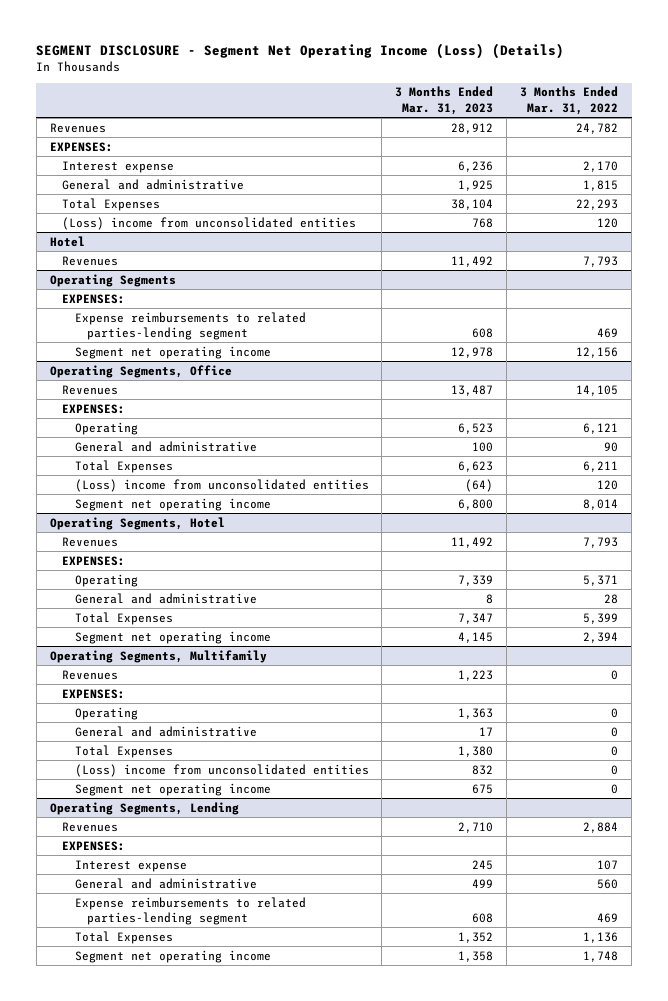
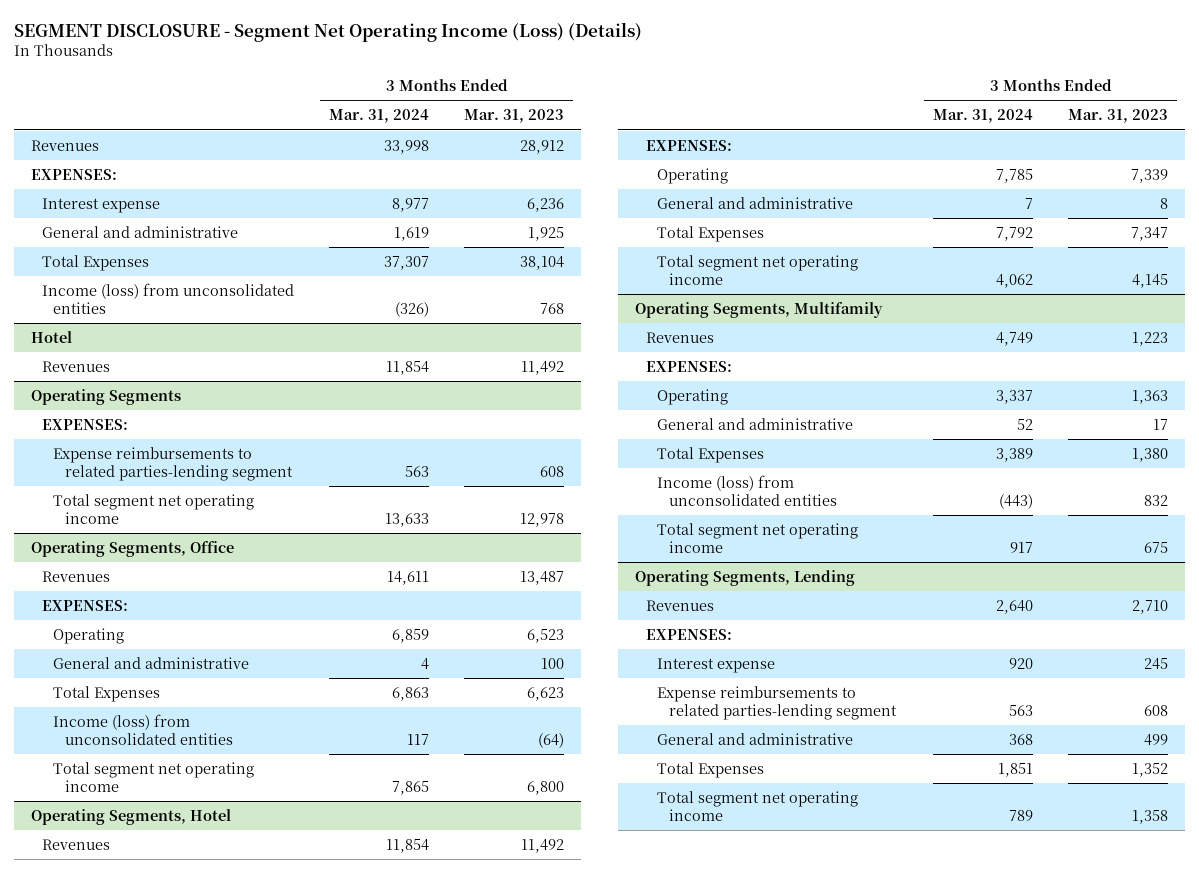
- | 3 Months Ended Mar. 31, 2023 | 3 Months Ended Mar. 31, 2022
+ | 3 Months Ended Mar. 31, 2024 | 3 Months Ended Mar. 31, 2023
- (Loss) income from unconsolidated entities | 768 | 120
+ Income (loss) from unconsolidated entities | (326) | 768
@ Operating Segments
- Segment net operating income | 12,978 | 12,156
+ Total segment net operating income | 13,633 | 12,978
@ Operating Segments, Office
- (Loss) income from unconsolidated entities | (64) | 120
- Segment net operating income | 6,800 | 8,014
+ Income (loss) from unconsolidated entities | 117 | (64)
+ Total segment net operating income | 7,865 | 6,800
@ Operating Segments, Hotel
- Segment net operating income | 4,145 | 2,394
+ Total segment net operating income | 4,062 | 4,145
@ Operating Segments, Multifamily
- (Loss) income from unconsolidated entities | 832 | 0
- Segment net operating income | 675 | 0
+ Income (loss) from unconsolidated entities | (443) | 832
+ Total segment net operating income | 917 | 675
@ Operating Segments, Lending
moved down: General and administrative | 368 | 499
- Segment net operating income | 1,358 | 1,748
+ Total segment net operating income | 789 | 1,358

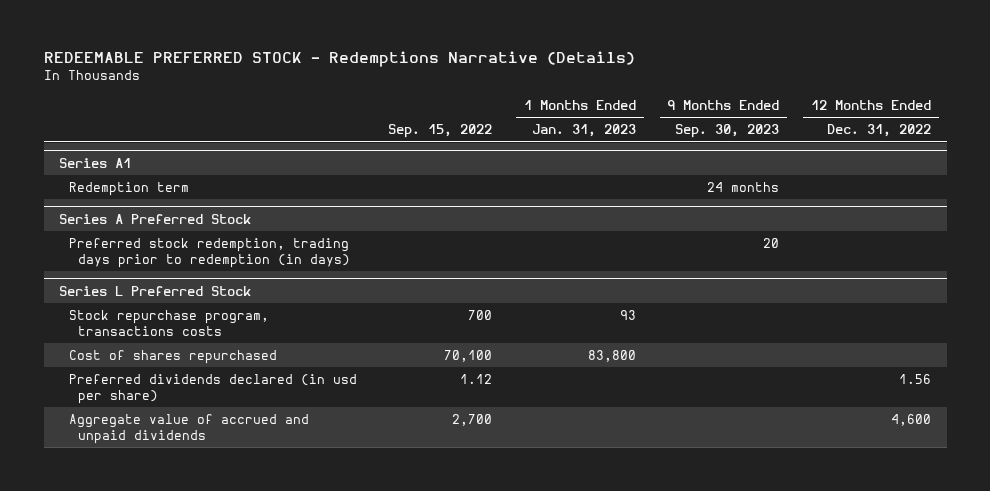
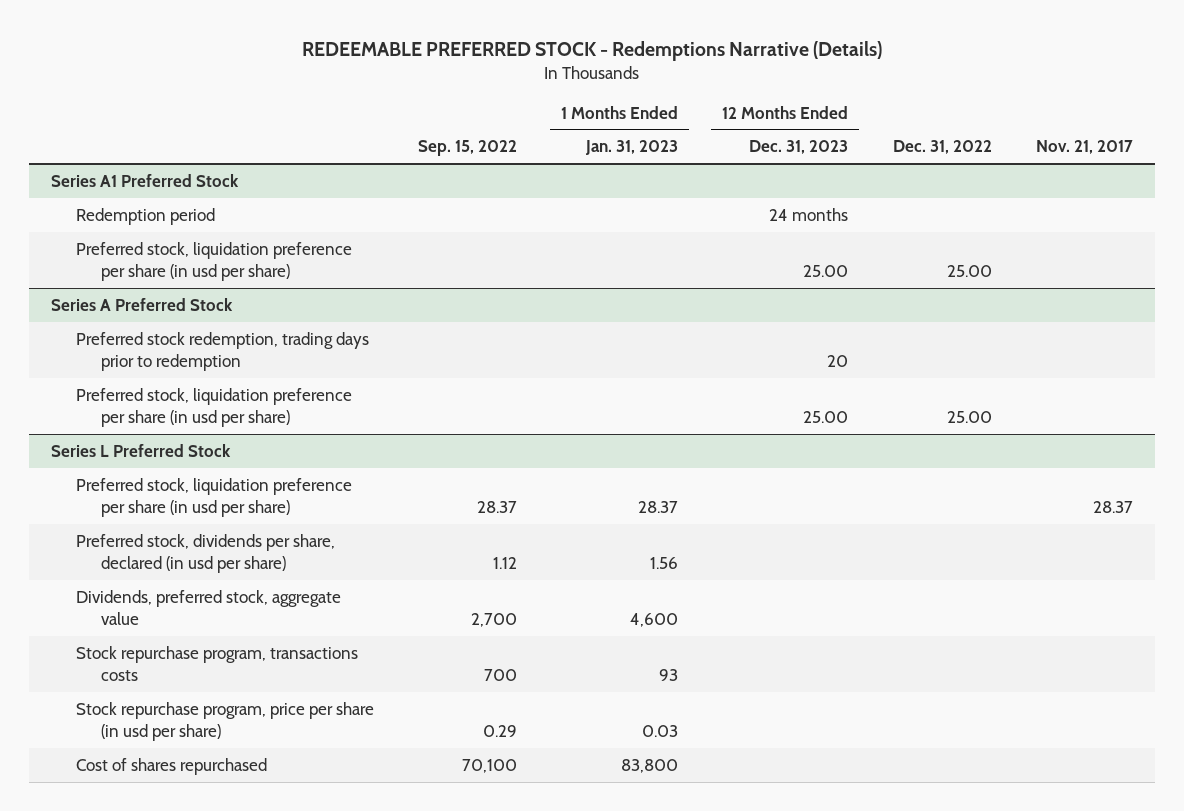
- | Sep. 15, 2022 | 1 Months Ended Jan. 31, 2023 | 9 Months Ended Sep. 30, 2023 | 12 Months Ended Dec. 31, 2022
+ | Sep. 15, 2022 | 1 Months Ended Jan. 31, 2023 | 12 Months Ended Dec. 31, 2023 | Dec. 31, 2022 | Nov. 21, 2017
- Series A1
- Redemption term | | | 24 months |
+ Series A1 Preferred Stock
+ Redemption period | | | 24 months | |
+ Preferred stock, liquidation preference per share (in usd per share) | | | 25.00 | 25.00 |
@ Series A Preferred Stock
- Preferred stock redemption, trading days prior to redemption (in days) | | | 20 |
+ Preferred stock redemption, trading days prior to redemption | | | 20 | |
+ Preferred stock, liquidation preference per share (in usd per share) | | | 25.00 | 25.00 |
@ Series L Preferred Stock
+ Preferred stock, liquidation preference per share (in usd per share) | 28.37 | 28.37 | | | 28.37
+ Preferred stock, dividends per share, declared (in usd per share) | 1.12 | 1.56 | | |
+ Dividends, preferred stock, aggregate value | 2,700 | 4,600 | | |
+ Stock repurchase program, price per share (in usd per share) | 0.29 | 0.03 | | |
- Preferred dividends declared (in usd per share) | 1.12 | | | 1.56
- Aggregate value of accrued and unpaid dividends | 2,700 | | | 4,600

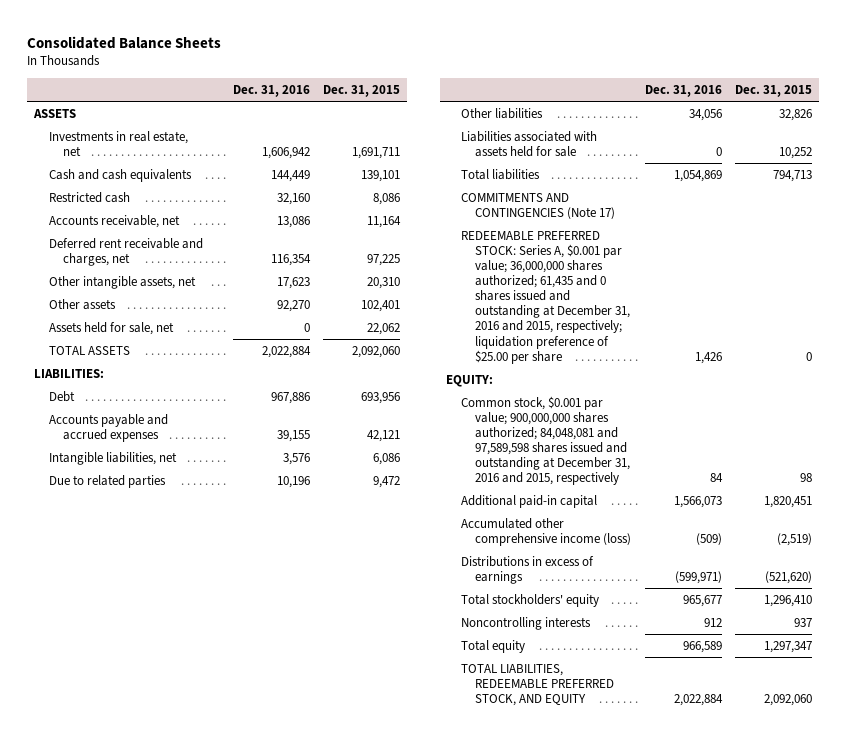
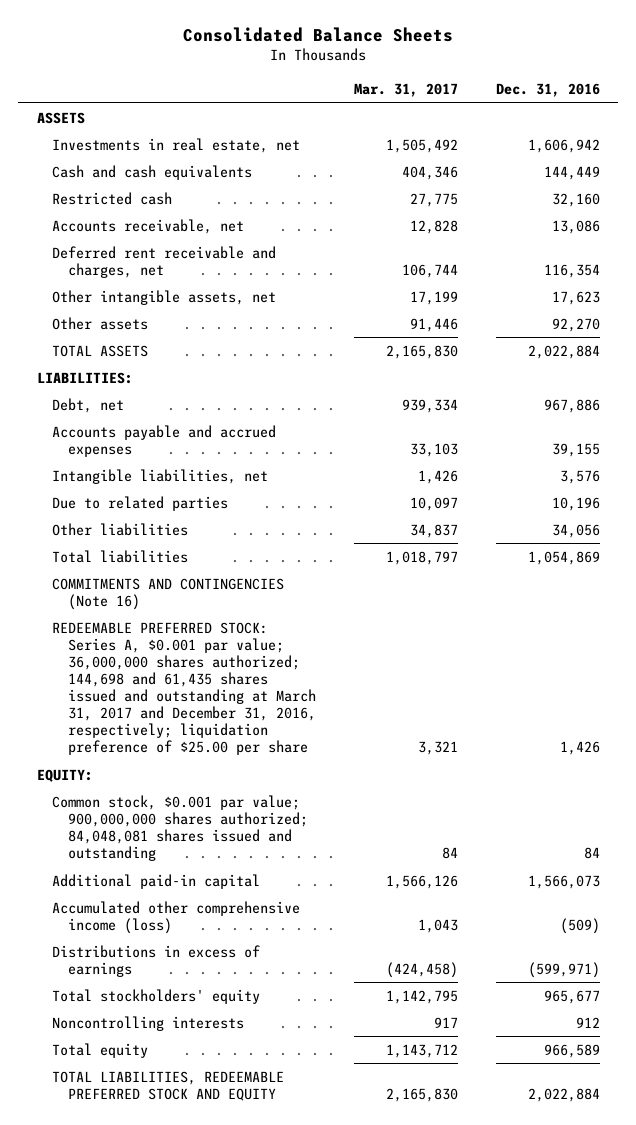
- | Dec. 31, 2016 | Dec. 31, 2015
+ | Mar. 31, 2017 | Dec. 31, 2016
- Assets held for sale, net | 0 | 22,062
- Debt | 967,886 | 693,956
+ Debt, net | 939,334 | 967,886
- Liabilities associated with assets held for sale | 0 | 10,252
- COMMITMENTS AND CONTINGENCIES (Note 17)
- REDEEMABLE PREFERRED STOCK: Series A, $0.001 par value; 36,000,000 shares authorized; 61,435 and 0 shares issued and outstanding at December 31, 2016 and 2015, respectively; liquidation preference of $25.00 per share | 1,426 | 0
+ COMMITMENTS AND CONTINGENCIES (Note 16)
+ REDEEMABLE PREFERRED STOCK: Series A, $0.001 par value; 36,000,000 shares authorized; 144,698 and 61,435 shares issued and outstanding at March 31, 2017 and December 31, 2016, respectively; liquidation preference of $25.00 per share | 3,321 | 1,426
- Common stock, $0.001 par value; 900,000,000 shares authorized; 84,048,081 and 97,589,598 shares issued and outstanding at December 31, 2016 and 2015, respectively | 84 | 98
+ Common stock, $0.001 par value; 900,000,000 shares authorized; 84,048,081 shares issued and outstanding | 84 | 84
- TOTAL LIABILITIES, REDEEMABLE PREFERRED STOCK, AND EQUITY | 2,022,884 | 2,092,060
+ TOTAL LIABILITIES, REDEEMABLE PREFERRED STOCK AND EQUITY | 2,165,830 | 2,022,884

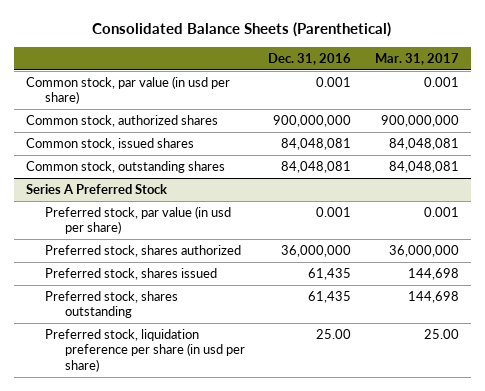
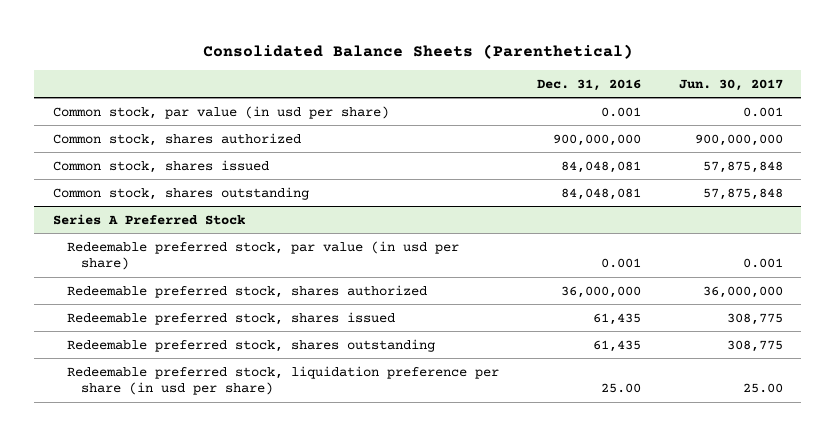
- | Dec. 31, 2016 | Mar. 31, 2017
+ | Dec. 31, 2016 | Jun. 30, 2017
- Common stock, authorized shares | 900,000,000 | 900,000,000
- Common stock, issued shares | 84,048,081 | 84,048,081
- Common stock, outstanding shares | 84,048,081 | 84,048,081
+ Common stock, shares authorized | 900,000,000 | 900,000,000
+ Common stock, shares issued | 84,048,081 | 57,875,848
+ Common stock, shares outstanding | 84,048,081 | 57,875,848
@ Series A Preferred Stock
- Preferred stock, par value (in usd per share) | 0.001 | 0.001
- Preferred stock, shares authorized | 36,000,000 | 36,000,000
- Preferred stock, shares issued | 61,435 | 144,698
- Preferred stock, shares outstanding | 61,435 | 144,698
- Preferred stock, liquidation preference per share (in usd per share) | 25.00 | 25.00
+ Redeemable preferred stock, par value (in usd per share) | 0.001 | 0.001
+ Redeemable preferred stock, shares authorized | 36,000,000 | 36,000,000
+ Redeemable preferred stock, shares issued | 61,435 | 308,775
+ Redeemable preferred stock, shares outstanding | 61,435 | 308,775
+ Redeemable preferred stock, liquidation preference per share (in usd per share) | 25.00 | 25.00

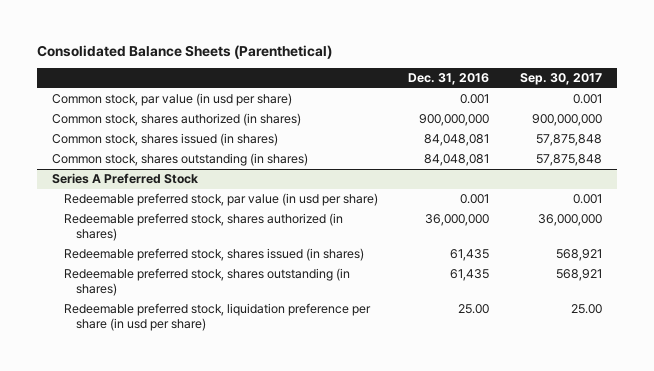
- | Dec. 31, 2016 | Jun. 30, 2017
+ | Dec. 31, 2016 | Sep. 30, 2017
- Common stock, shares authorized | 900,000,000 | 900,000,000
- Common stock, shares issued | 84,048,081 | 57,875,848
- Common stock, shares outstanding | 84,048,081 | 57,875,848
+ Common stock, shares authorized (in shares) | 900,000,000 | 900,000,000
+ Common stock, shares issued (in shares) | 84,048,081 | 57,875,848
+ Common stock, shares outstanding (in shares) | 84,048,081 | 57,875,848
@ Series A Preferred Stock
- Redeemable preferred stock, shares authorized | 36,000,000 | 36,000,000
- Redeemable preferred stock, shares issued | 61,435 | 308,775
- Redeemable preferred stock, shares outstanding | 61,435 | 308,775
+ Redeemable preferred stock, shares authorized (in shares) | 36,000,000 | 36,000,000
+ Redeemable preferred stock, shares issued (in shares) | 61,435 | 568,921
+ Redeemable preferred stock, shares outstanding (in shares) | 61,435 | 568,921

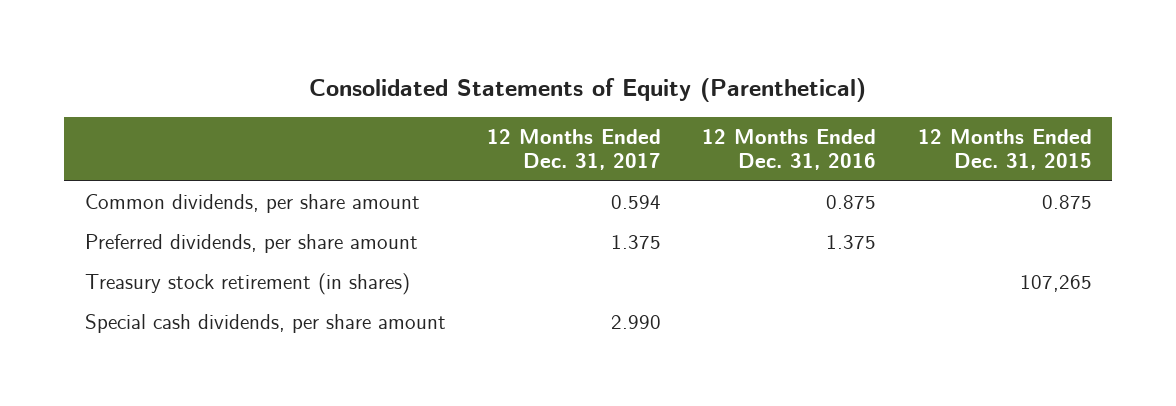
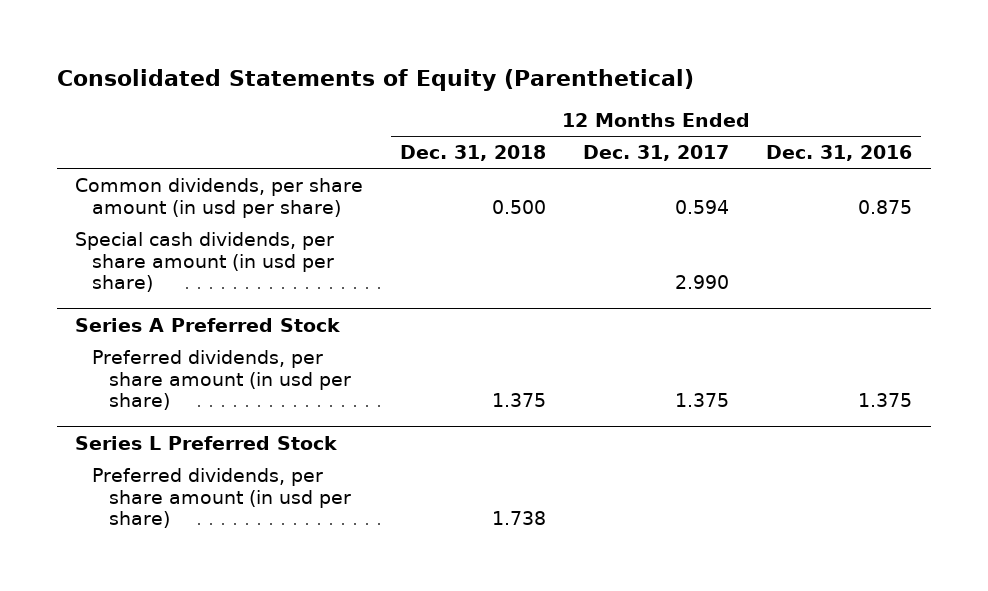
- | 12 Months Ended Dec. 31, 2017 | 12 Months Ended Dec. 31, 2016 | 12 Months Ended Dec. 31, 2015
+ | 12 Months Ended Dec. 31, 2018 | 12 Months Ended Dec. 31, 2017 | 12 Months Ended Dec. 31, 2016
- Common dividends, per share amount | 0.594 | 0.875 | 0.875
- Preferred dividends, per share amount | 1.375 | 1.375 |
- Treasury stock retirement (in shares) | | | 107,265
- Special cash dividends, per share amount | 2.990 | |
+ Common dividends, per share amount (in usd per share) | 0.500 | 0.594 | 0.875
+ Special cash dividends, per share amount (in usd per share) | | 2.990 |
+ Series A Preferred Stock
+ Preferred dividends, per share amount (in usd per share) | 1.375 | 1.375 | 1.375
+ Series L Preferred Stock
+ Preferred dividends, per share amount (in usd per share) | 1.738 | |

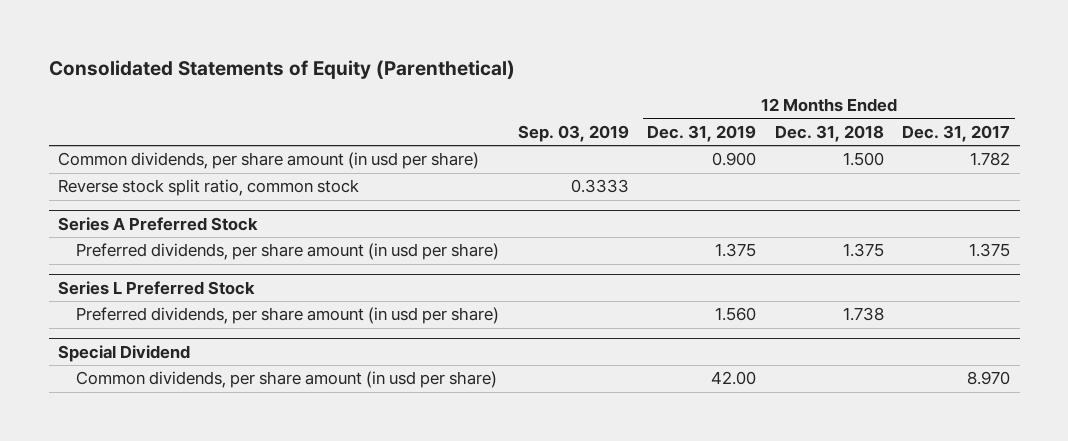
- | 12 Months Ended Dec. 31, 2018 | 12 Months Ended Dec. 31, 2017 | 12 Months Ended Dec. 31, 2016
+ | Sep. 03, 2019 | 12 Months Ended Dec. 31, 2019 | 12 Months Ended Dec. 31, 2018 | 12 Months Ended Dec. 31, 2017
- Common dividends, per share amount (in usd per share) | 0.500 | 0.594 | 0.875
- Special cash dividends, per share amount (in usd per share) | | 2.990 |
+ Common dividends, per share amount (in usd per share) | | 0.900 | 1.500 | 1.782
+ Reverse stock split ratio, common stock | 0.3333 | | |
+ Special Dividend
+ Common dividends, per share amount (in usd per share) | | 42.00 | | 8.970

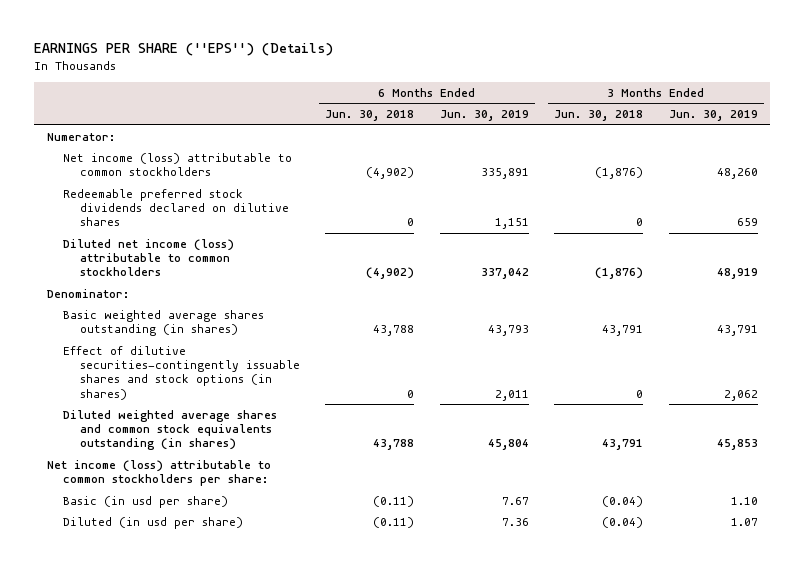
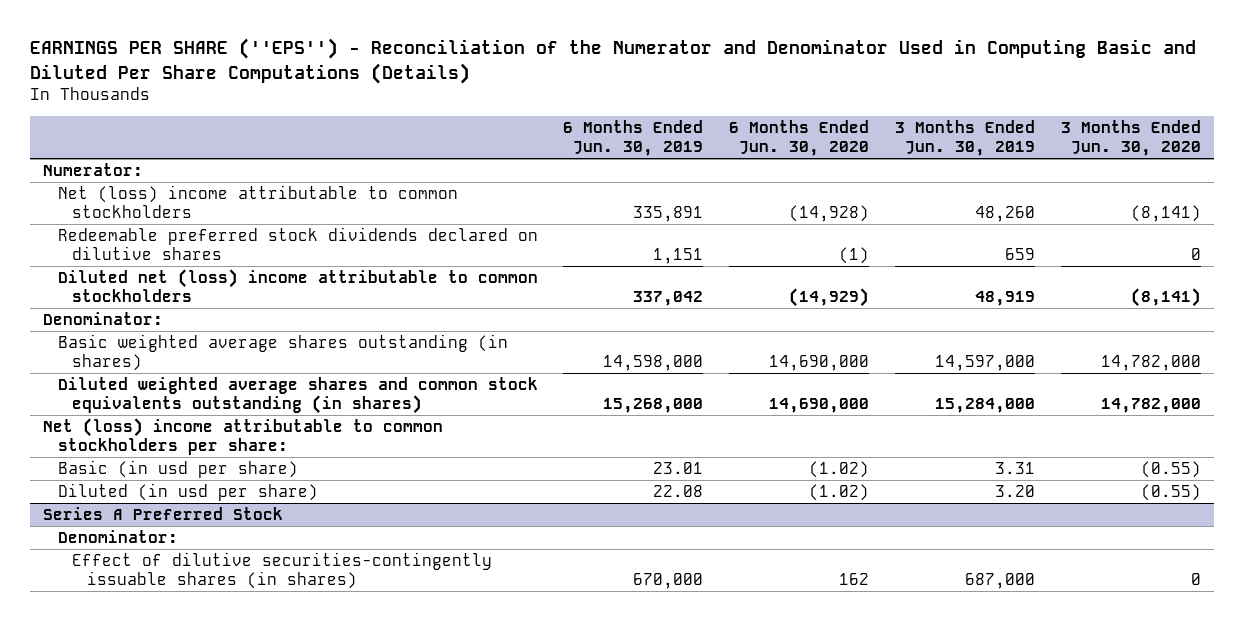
- EARNINGS PER SHARE (''EPS'') (Details)
+ EARNINGS PER SHARE (''EPS'') - Reconciliation of the Numerator and Denominator Used in Computing Basic and Diluted Per Share Computations (Details)
- | 6 Months Ended Jun. 30, 2018 | 6 Months Ended Jun. 30, 2019 | 3 Months Ended Jun. 30, 2018 | 3 Months Ended Jun. 30, 2019
+ | 6 Months Ended Jun. 30, 2019 | 6 Months Ended Jun. 30, 2020 | 3 Months Ended Jun. 30, 2019 | 3 Months Ended Jun. 30, 2020
- Net income (loss) attributable to common stockholders | (4,902) | 335,891 | (1,876) | 48,260
+ Net (loss) income attributable to common stockholders | 335,891 | (14,928) | 48,260 | (8,141)
- Diluted net income (loss) attributable to common stockholders | (4,902) | 337,042 | (1,876) | 48,919
+ Diluted net (loss) income attributable to common stockholders | 337,042 | (14,929) | 48,919 | (8,141)
- Basic weighted average shares outstanding (in shares) | 43,788 | 43,793 | 43,791 | 43,791
- Effect of dilutive securities-contingently issuable shares and stock options (in shares) | 0 | 2,011 | 0 | 2,062
- Diluted weighted average shares and common stock equivalents outstanding (in shares) | 43,788 | 45,804 | 43,791 | 45,853
- Net income (loss) attributable to common stockholders per share:
- Basic (in usd per share) | (0.11) | 7.67 | (0.04) | 1.10
- Diluted (in usd per share) | (0.11) | 7.36 | (0.04) | 1.07
+ Basic weighted average shares outstanding (in shares) | 14,598,000 | 14,690,000 | 14,597,000 | 14,782,000
+ Diluted weighted average shares and common stock equivalents outstanding (in shares) | 15,268,000 | 14,690,000 | 15,284,000 | 14,782,000
+ Net (loss) income attributable to common stockholders per share:
+ Basic (in usd per share) | 23.01 | (1.02) | 3.31 | (0.55)
+ Diluted (in usd per share) | 22.08 | (1.02) | 3.20 | (0.55)
+ Series A Preferred Stock
+ Denominator:
+ Effect of dilutive securities-contingently issuable shares (in shares) | 670,000 | 162 | 687,000 | 0

